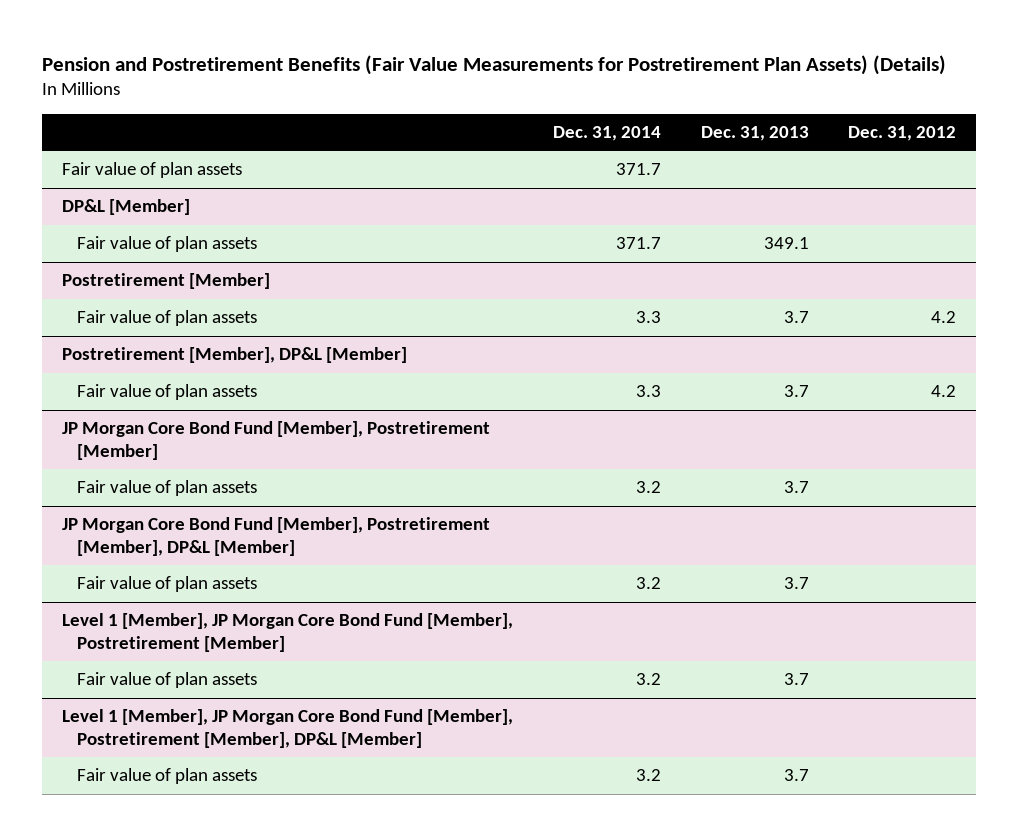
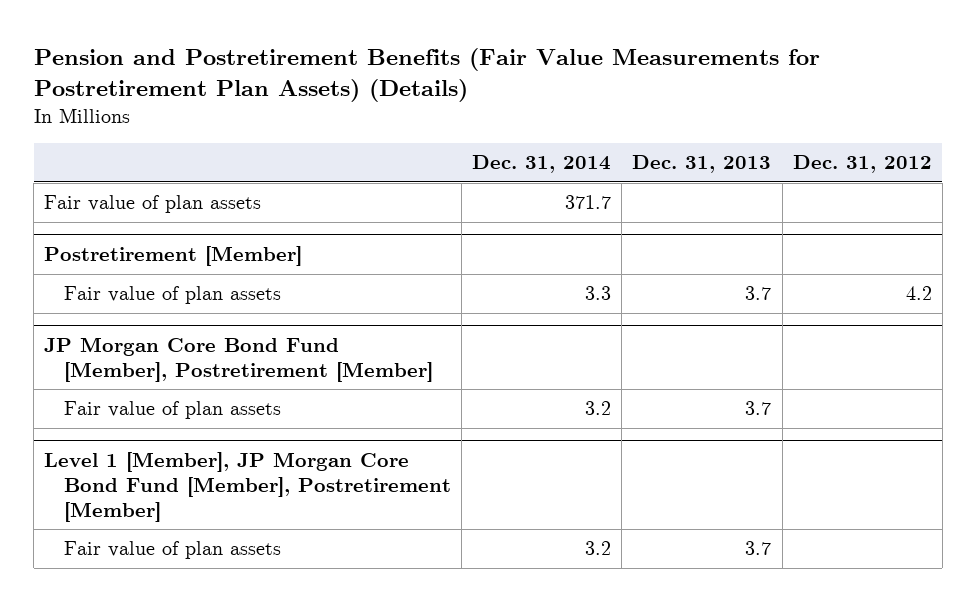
- DP&L [Member]
- Fair value of plan assets | 371.7 | 349.1 |
- Postretirement [Member], DP&L [Member]
- Fair value of plan assets | 3.3 | 3.7 | 4.2
- JP Morgan Core Bond Fund [Member], Postretirement [Member], DP&L [Member]
- Fair value of plan assets | 3.2 | 3.7 |
- Level 1 [Member], JP Morgan Core Bond Fund [Member], Postretirement [Member], DP&L [Member]
- Fair value of plan assets | 3.2 | 3.7 |

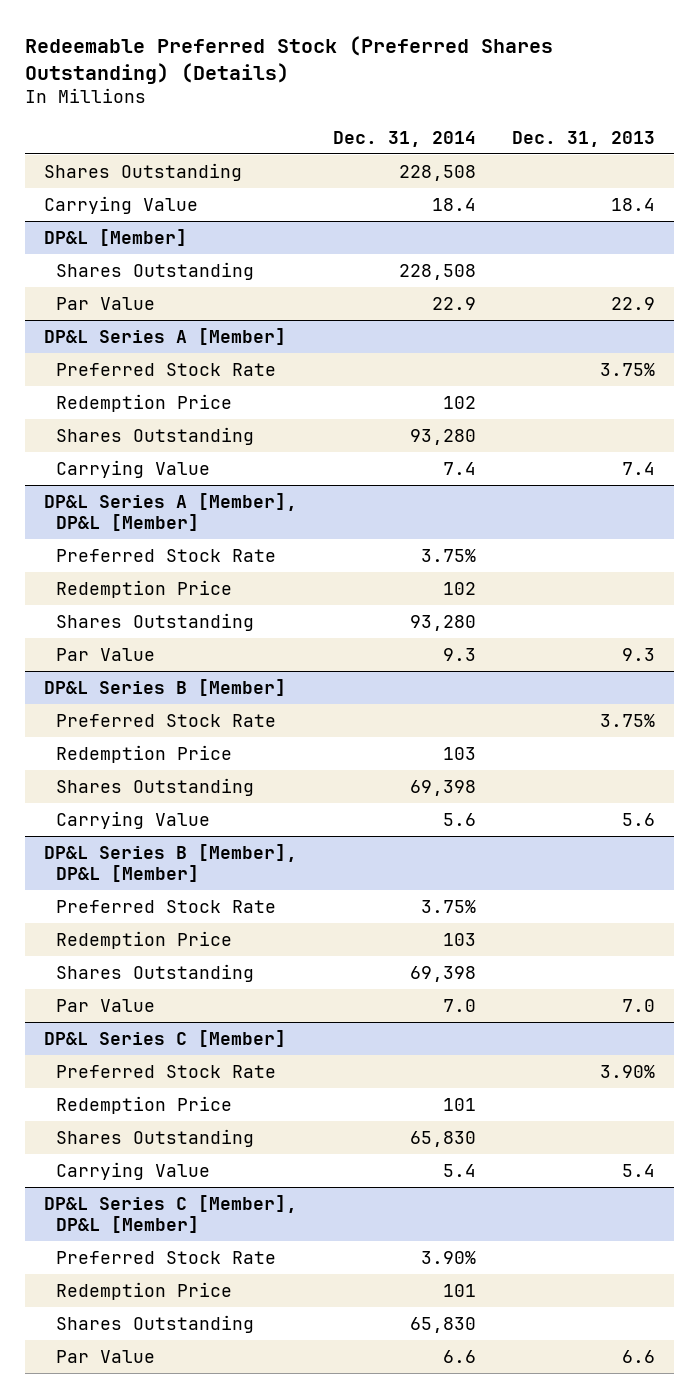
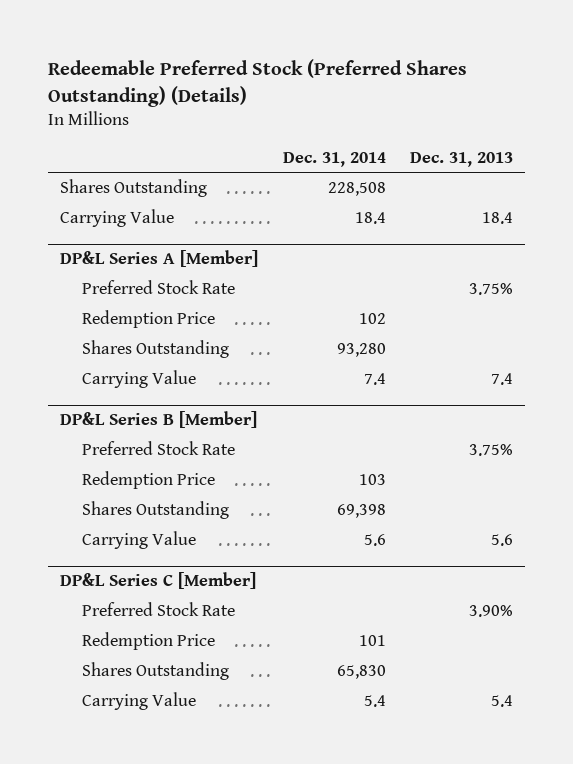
- DP&L [Member]
- Shares Outstanding | 228,508 |
- Par Value | 22.9 | 22.9
- DP&L Series A [Member], DP&L [Member]
- Preferred Stock Rate | 3.75% |
- Redemption Price | 102 |
- Shares Outstanding | 93,280 |
- Par Value | 9.3 | 9.3
- DP&L Series B [Member], DP&L [Member]
- Preferred Stock Rate | 3.75% |
- Redemption Price | 103 |
- Shares Outstanding | 69,398 |
- Par Value | 7.0 | 7.0
- DP&L Series C [Member], DP&L [Member]
- Preferred Stock Rate | 3.90% |
- Redemption Price | 101 |
- Shares Outstanding | 65,830 |
- Par Value | 6.6 | 6.6

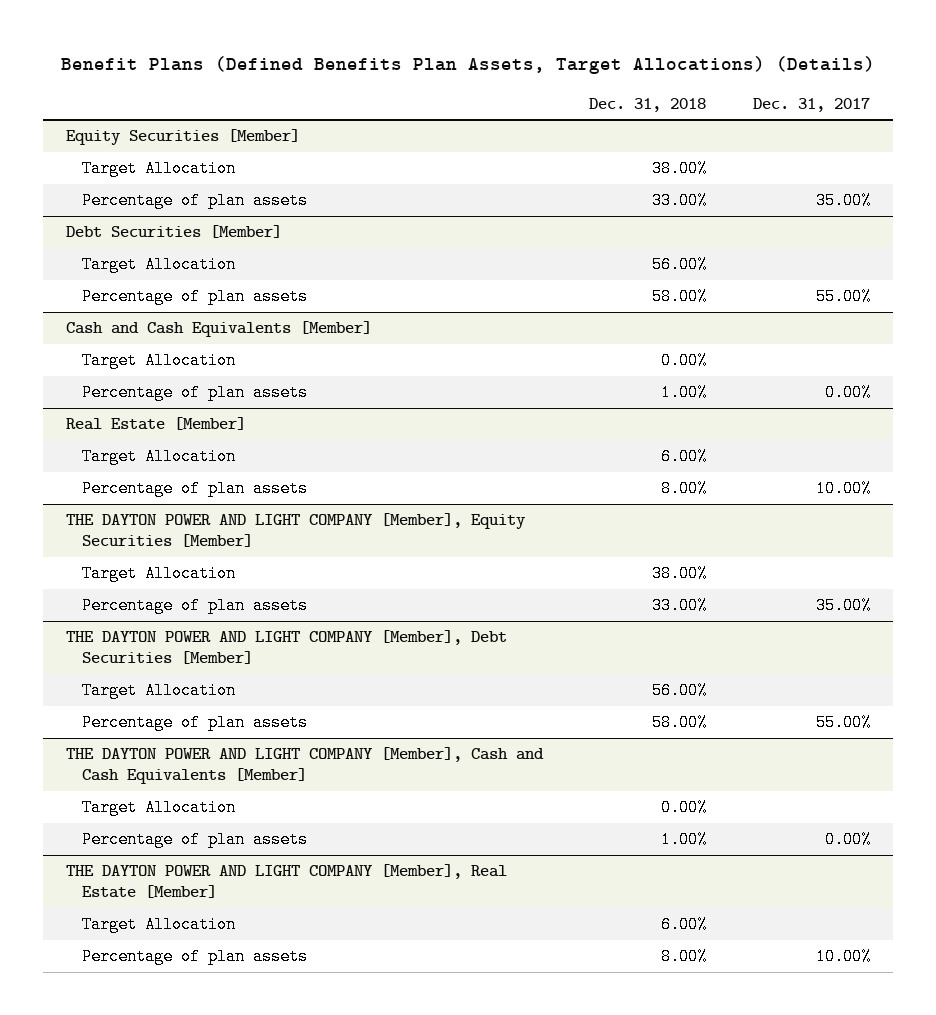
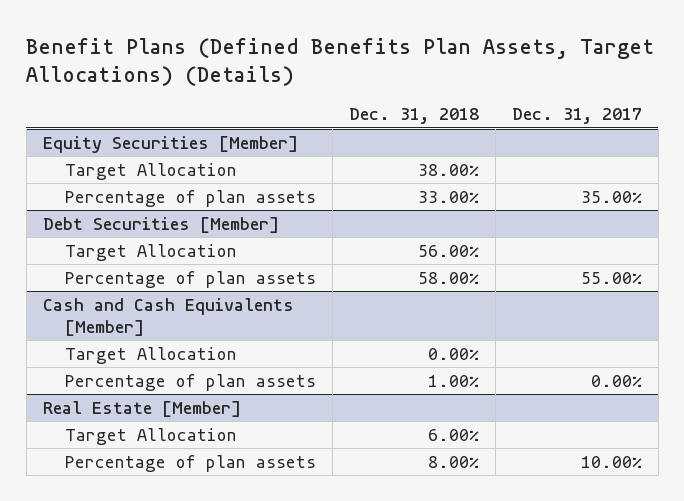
- THE DAYTON POWER AND LIGHT COMPANY [Member], Equity Securities [Member]
- Target Allocation | 38.00% |
- Percentage of plan assets | 33.00% | 35.00%
- THE DAYTON POWER AND LIGHT COMPANY [Member], Debt Securities [Member]
- Target Allocation | 56.00% |
- Percentage of plan assets | 58.00% | 55.00%
- THE DAYTON POWER AND LIGHT COMPANY [Member], Cash and Cash Equivalents [Member]
- Target Allocation | 0.00% |
- Percentage of plan assets | 1.00% | 0.00%
- THE DAYTON POWER AND LIGHT COMPANY [Member], Real Estate [Member]
- Target Allocation | 6.00% |
- Percentage of plan assets | 8.00% | 10.00%

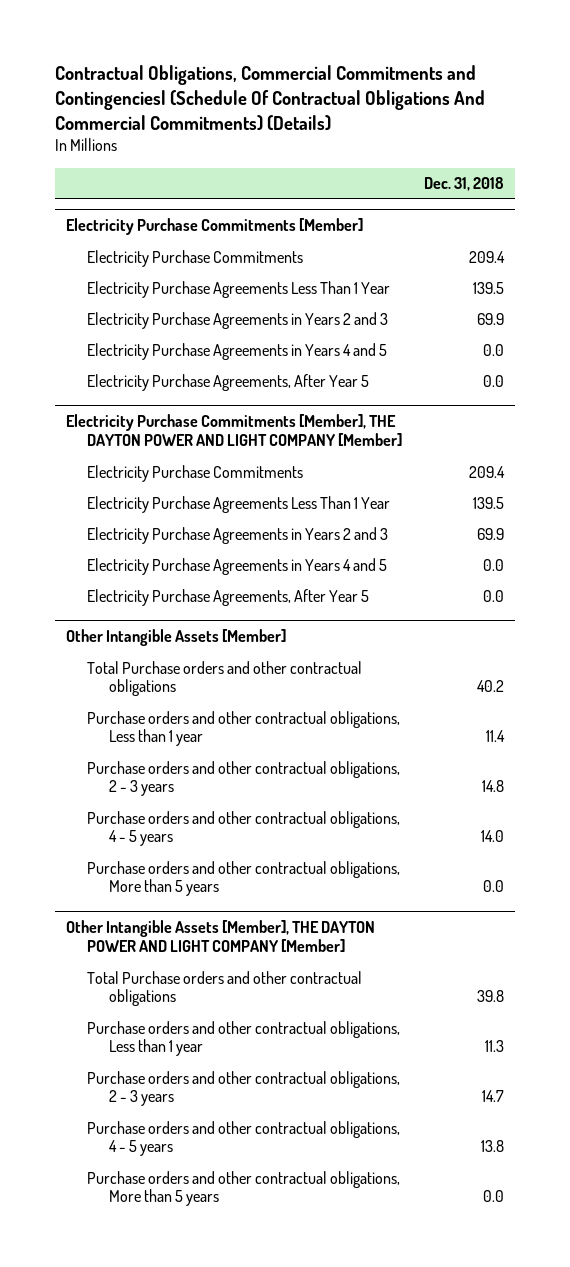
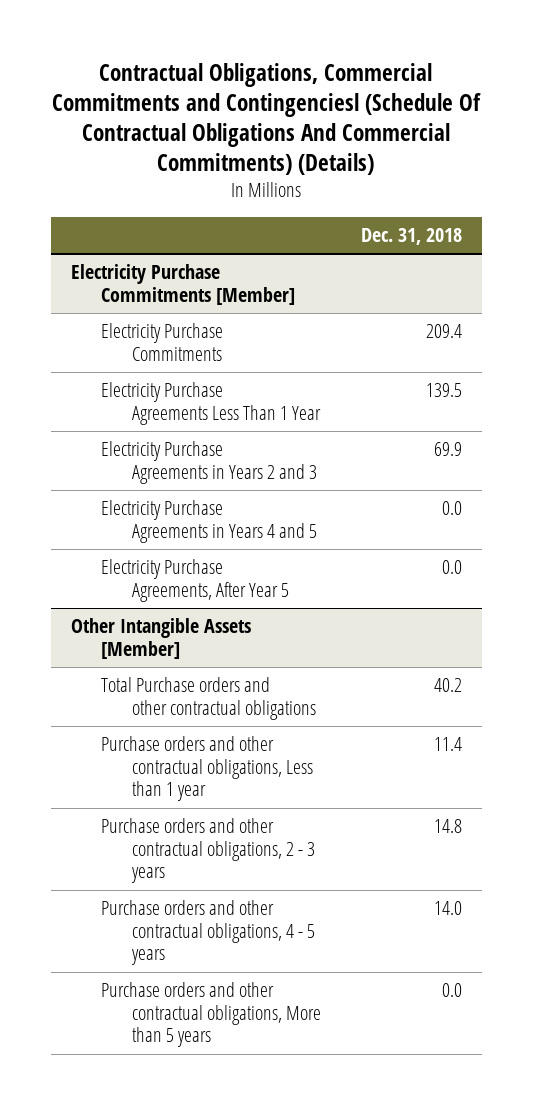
- Electricity Purchase Commitments [Member], THE DAYTON POWER AND LIGHT COMPANY [Member]
- Electricity Purchase Commitments | 209.4
- Electricity Purchase Agreements Less Than 1 Year | 139.5
- Electricity Purchase Agreements in Years 2 and 3 | 69.9
- Electricity Purchase Agreements in Years 4 and 5 | 0.0
- Electricity Purchase Agreements, After Year 5 | 0.0
- Other Intangible Assets [Member], THE DAYTON POWER AND LIGHT COMPANY [Member]
- Total Purchase orders and other contractual obligations | 39.8
- Purchase orders and other contractual obligations, Less than 1 year | 11.3
- Purchase orders and other contractual obligations, 2 - 3 years | 14.7
- Purchase orders and other contractual obligations, 4 - 5 years | 13.8
- Purchase orders and other contractual obligations, More than 5 years | 0.0

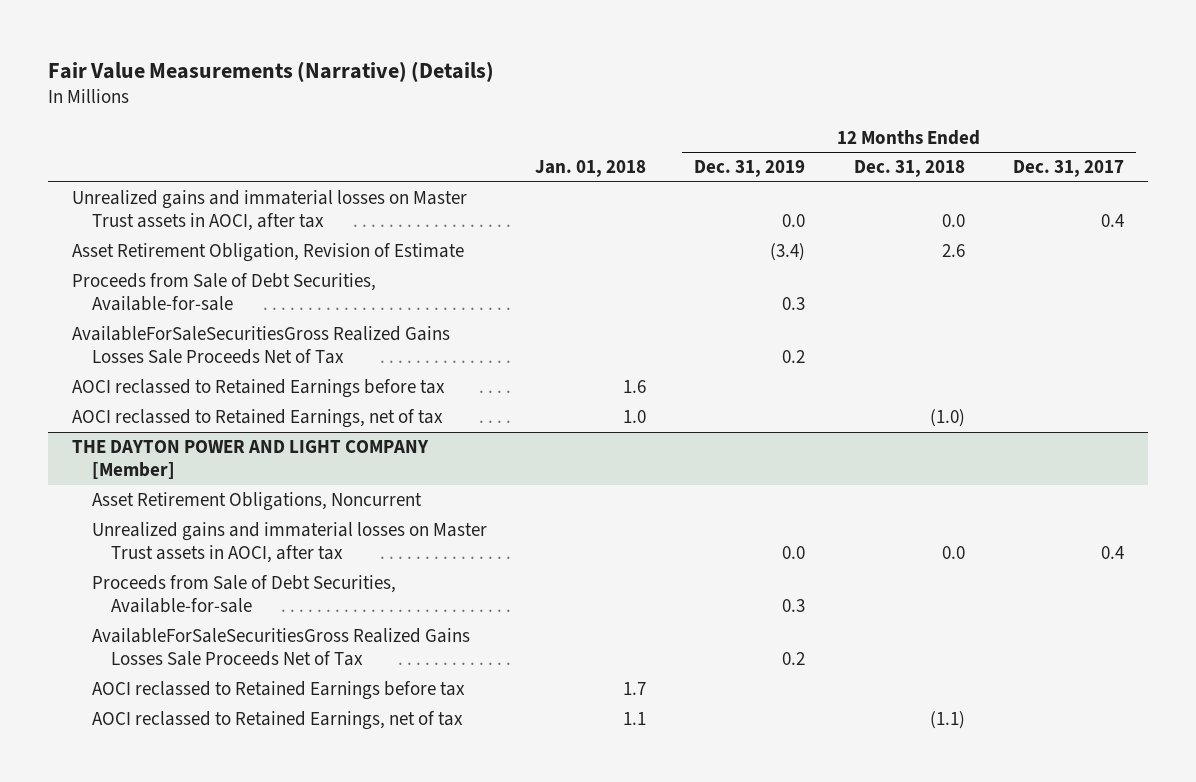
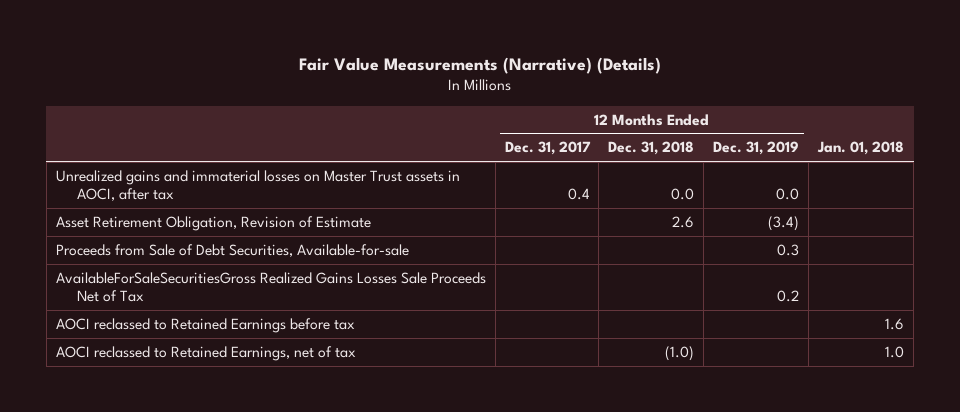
- | Jan. 01, 2018 | 12 Months Ended Dec. 31, 2019 | 12 Months Ended Dec. 31, 2018 | 12 Months Ended Dec. 31, 2017
+ | 12 Months Ended Dec. 31, 2017 | 12 Months Ended Dec. 31, 2018 | 12 Months Ended Dec. 31, 2019 | Jan. 01, 2018
- THE DAYTON POWER AND LIGHT COMPANY [Member]
- Asset Retirement Obligations, Noncurrent
- Unrealized gains and immaterial losses on Master Trust assets in AOCI, after tax | | 0.0 | 0.0 | 0.4
- Proceeds from Sale of Debt Securities, Available-for-sale | | 0.3 | |
- AvailableForSaleSecuritiesGross Realized Gains Losses Sale Proceeds Net of Tax | | 0.2 | |
- AOCI reclassed to Retained Earnings before tax | 1.7 | | |
- AOCI reclassed to Retained Earnings, net of tax | 1.1 | | (1.1) |

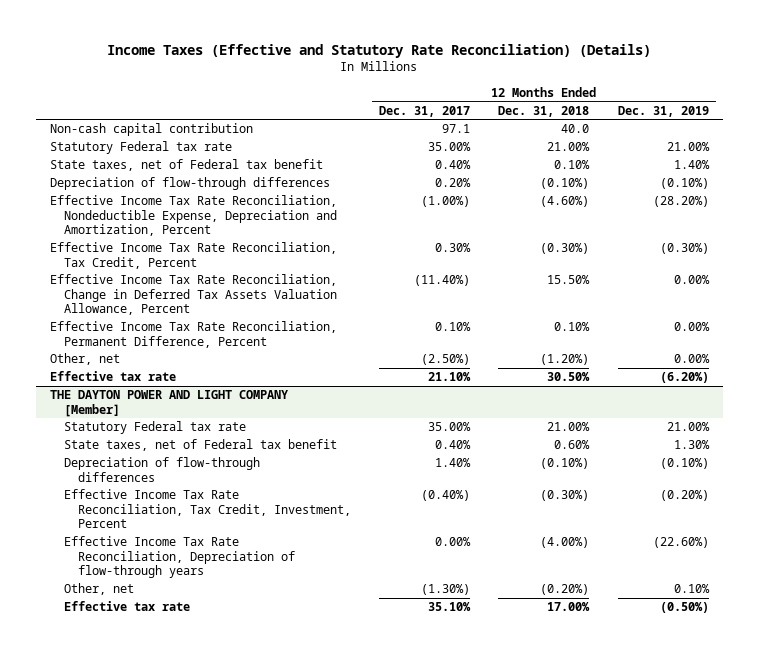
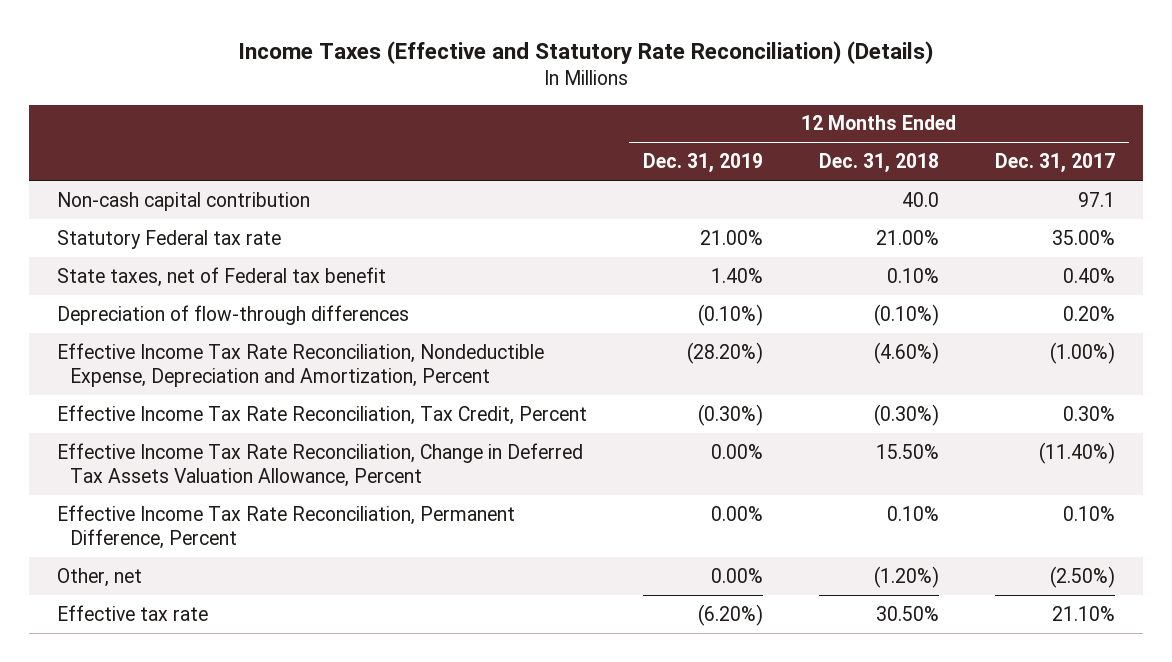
- | 12 Months Ended Dec. 31, 2017 | 12 Months Ended Dec. 31, 2018 | 12 Months Ended Dec. 31, 2019
+ | 12 Months Ended Dec. 31, 2019 | 12 Months Ended Dec. 31, 2018 | 12 Months Ended Dec. 31, 2017
- THE DAYTON POWER AND LIGHT COMPANY [Member]
- Statutory Federal tax rate | 35.00% | 21.00% | 21.00%
- State taxes, net of Federal tax benefit | 0.40% | 0.60% | 1.30%
- Depreciation of flow-through differences | 1.40% | (0.10%) | (0.10%)
- Effective Income Tax Rate Reconciliation, Tax Credit, Investment, Percent | (0.40%) | (0.30%) | (0.20%)
- Effective Income Tax Rate Reconciliation, Depreciation of flow-through years | 0.00% | (4.00%) | (22.60%)
- Other, net | (1.30%) | (0.20%) | 0.10%
- Effective tax rate | 35.10% | 17.00% | (0.50%)

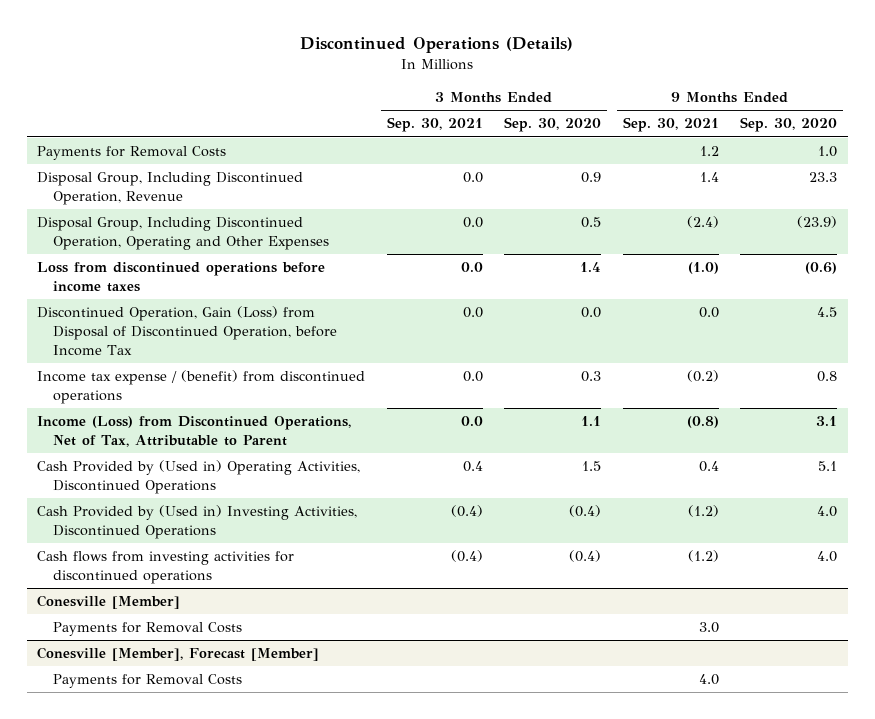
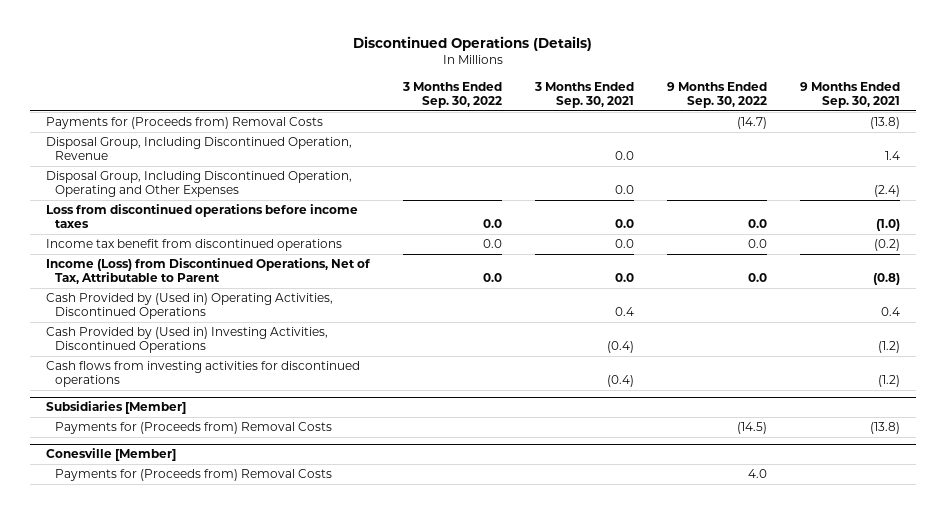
- | 3 Months Ended Sep. 30, 2021 | 3 Months Ended Sep. 30, 2020 | 9 Months Ended Sep. 30, 2021 | 9 Months Ended Sep. 30, 2020
+ | 3 Months Ended Sep. 30, 2022 | 3 Months Ended Sep. 30, 2021 | 9 Months Ended Sep. 30, 2022 | 9 Months Ended Sep. 30, 2021
- Payments for Removal Costs | | | 1.2 | 1.0
+ Payments for (Proceeds from) Removal Costs | | | (14.7) | (13.8)
- Discontinued Operation, Gain (Loss) from Disposal of Discontinued Operation, before Income Tax | 0.0 | 0.0 | 0.0 | 4.5
- Income tax expense / (benefit) from discontinued operations | 0.0 | 0.3 | (0.2) | 0.8
+ Income tax benefit from discontinued operations | 0.0 | 0.0 | 0.0 | (0.2)
+ Subsidiaries [Member]
+ Payments for (Proceeds from) Removal Costs | | | (14.5) | (13.8)
@ Conesville [Member]
- Payments for Removal Costs | | | 3.0 |
- Conesville [Member], Forecast [Member]
- Payments for Removal Costs | | | 4.0 |
@ Conesville [Member]
+ Payments for (Proceeds from) Removal Costs | | | 4.0 |

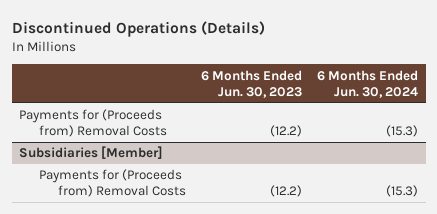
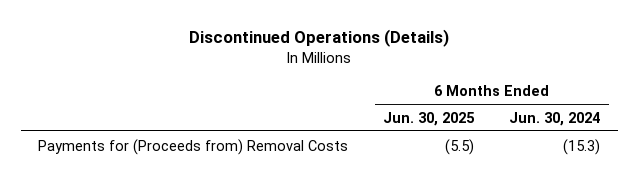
- | 6 Months Ended Jun. 30, 2023 | 6 Months Ended Jun. 30, 2024
+ | 6 Months Ended Jun. 30, 2025 | 6 Months Ended Jun. 30, 2024
- Subsidiaries [Member]
- Payments for (Proceeds from) Removal Costs | (12.2) | (15.3)

